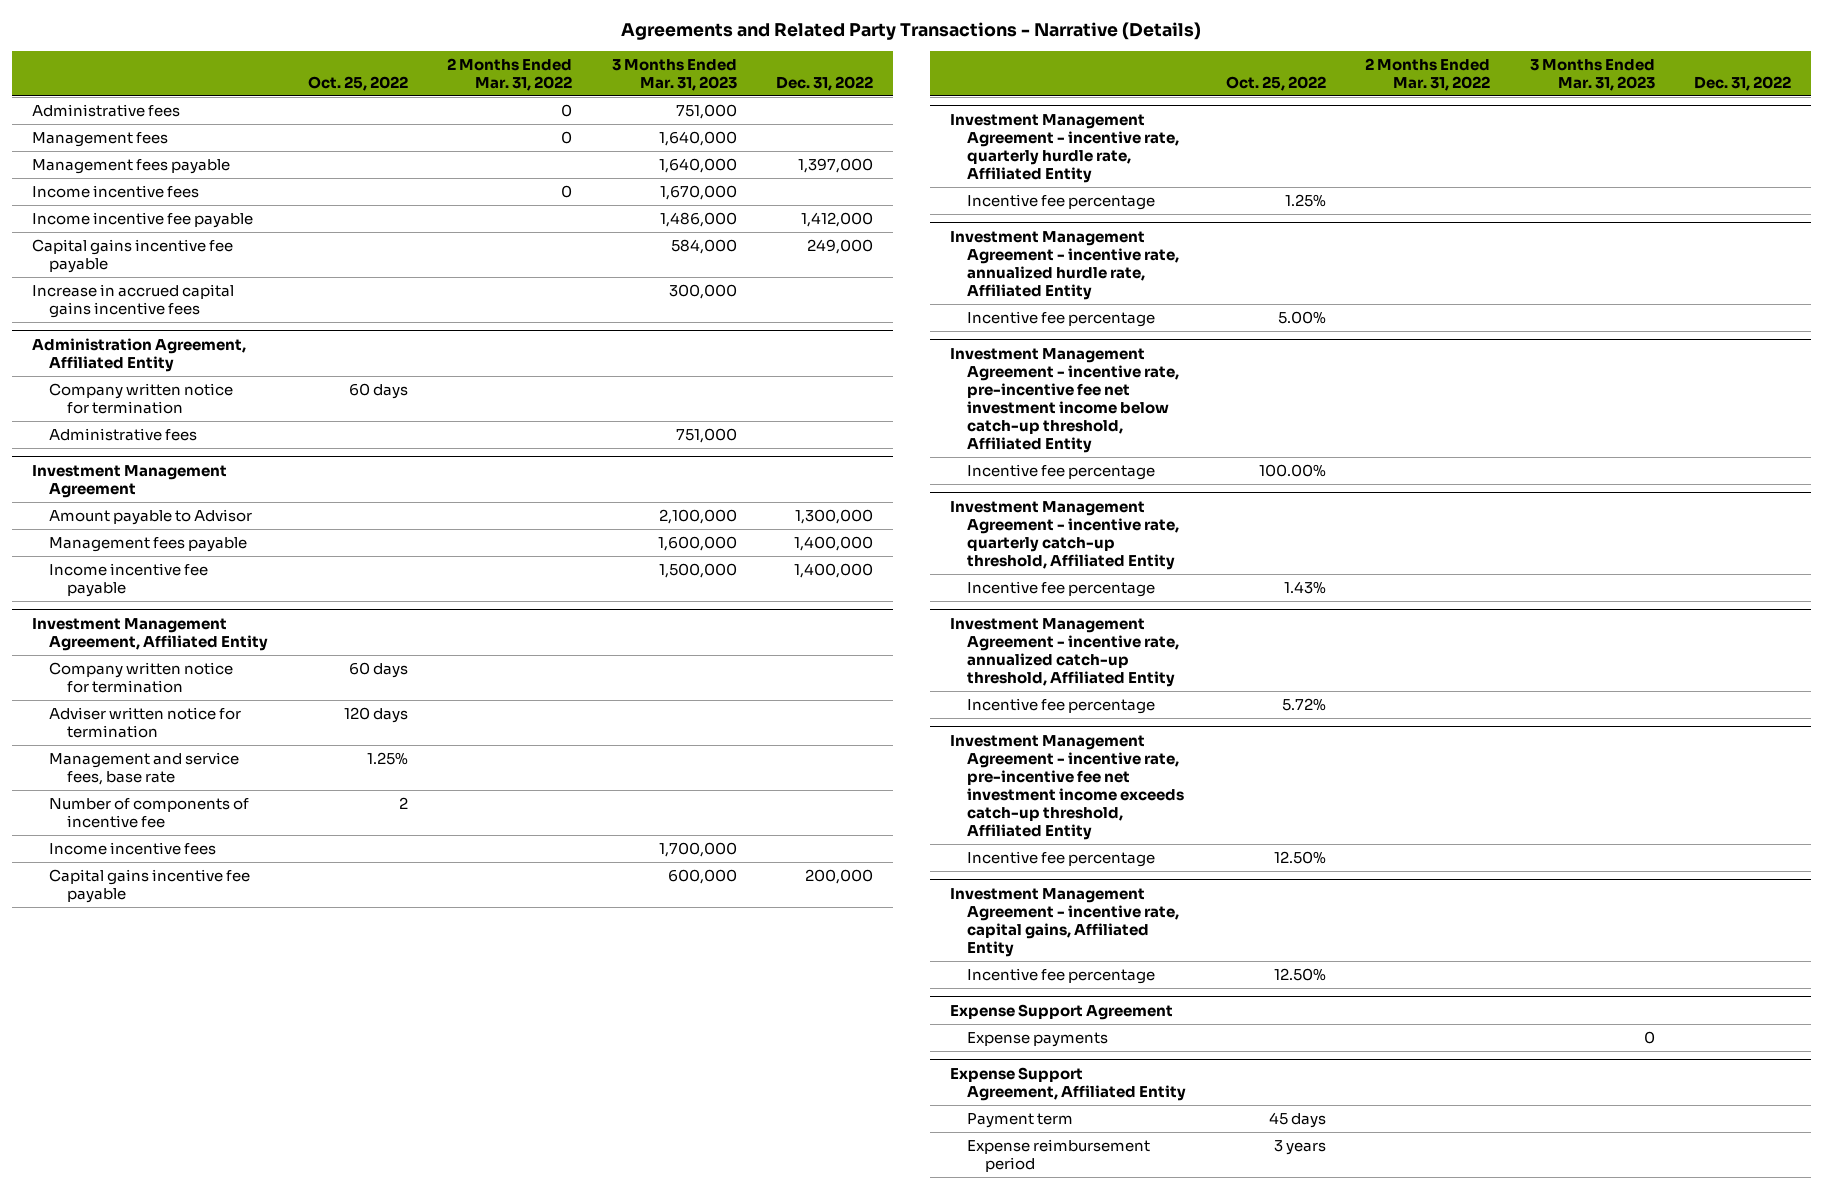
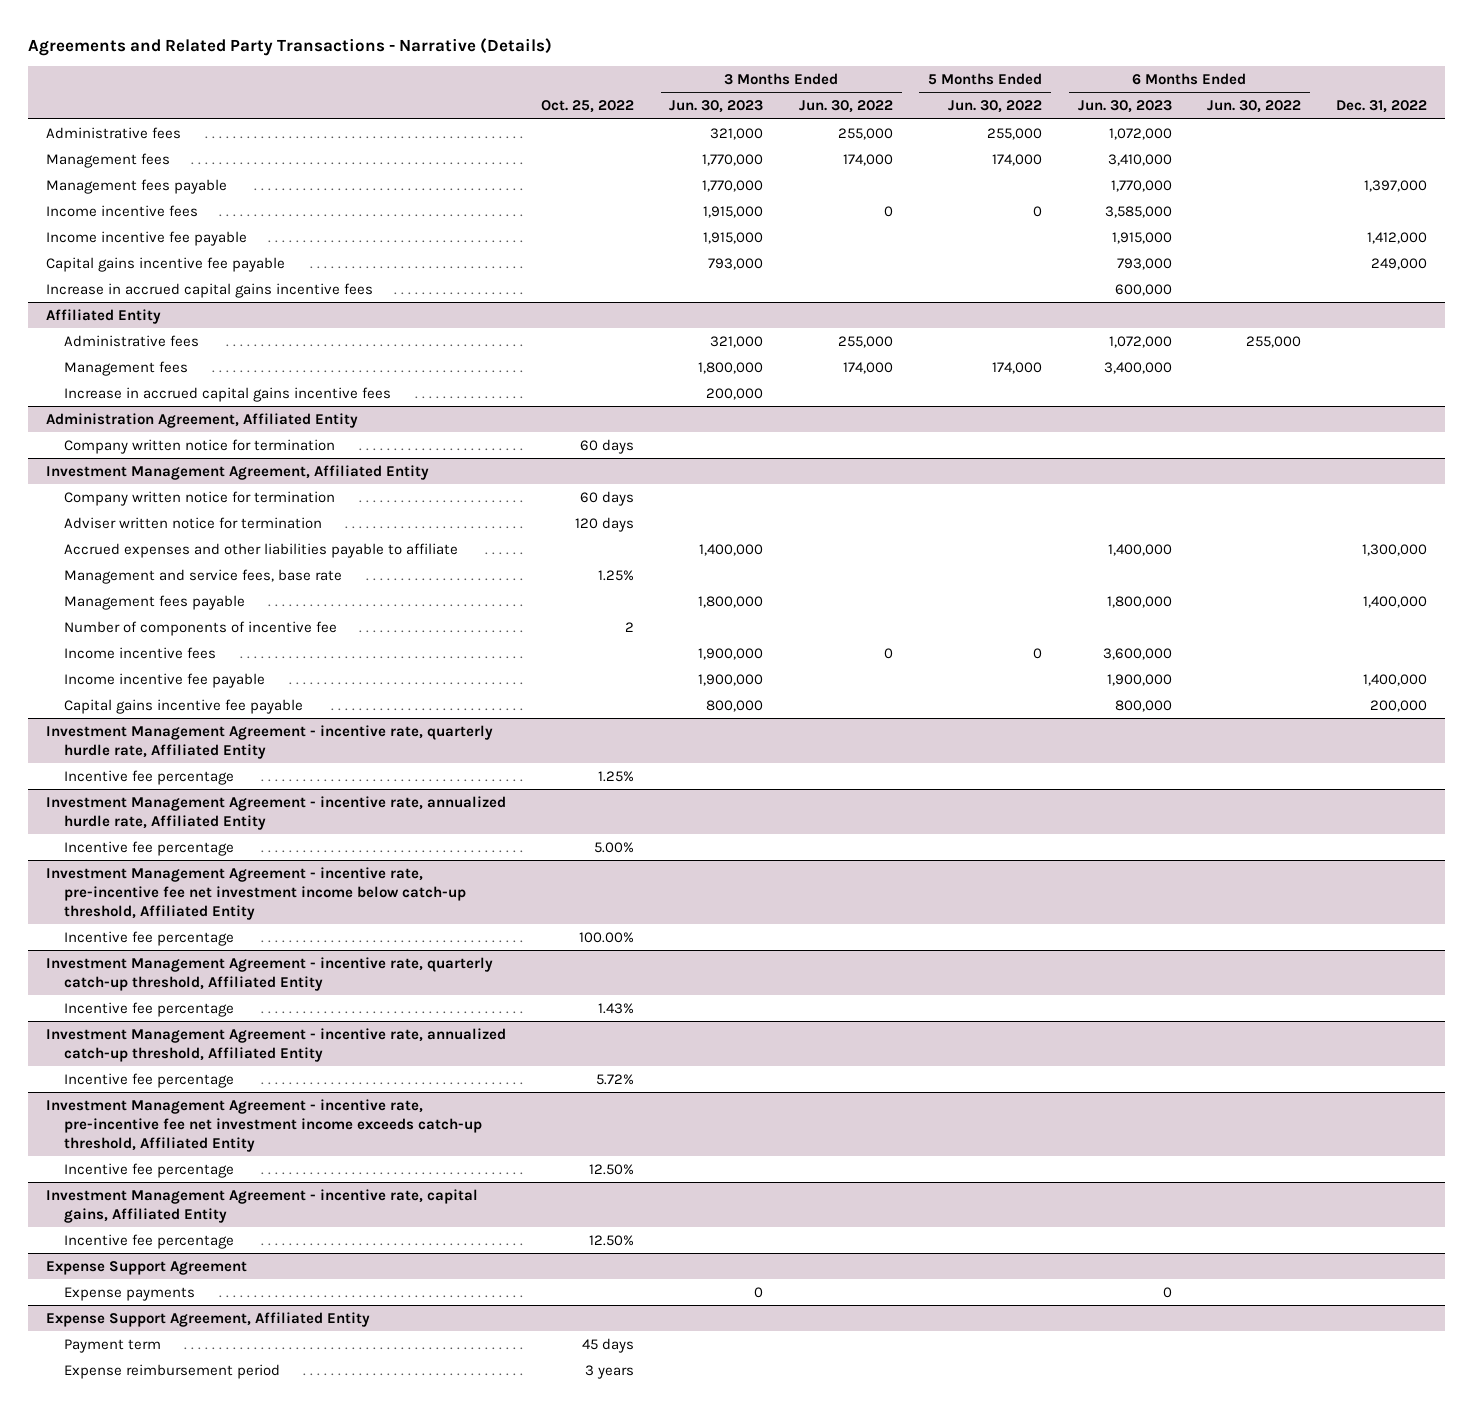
- | Oct. 25, 2022 | 2 Months Ended Mar. 31, 2022 | 3 Months Ended Mar. 31, 2023 | Dec. 31, 2022
+ | Oct. 25, 2022 | 3 Months Ended Jun. 30, 2023 | 3 Months Ended Jun. 30, 2022 | 5 Months Ended Jun. 30, 2022 | 6 Months Ended Jun. 30, 2023 | 6 Months Ended Jun. 30, 2022 | Dec. 31, 2022
+ Affiliated Entity
+ Administrative fees | | 321,000 | 255,000 | | 1,072,000 | 255,000 |
+ Management fees | | 1,800,000 | 174,000 | 174,000 | 3,400,000 | |
+ Increase in accrued capital gains incentive fees | | 200,000 | | | | |
@ Administration Agreement, Affiliated Entity
- Administrative fees | | | 751,000 |
- Investment Management Agreement
- Amount payable to Advisor | | | 2,100,000 | 1,300,000
- Management fees payable | | | 1,600,000 | 1,400,000
- Income incentive fee payable | | | 1,500,000 | 1,400,000
@ Investment Management Agreement, Affiliated Entity
+ Accrued expenses and other liabilities payable to affiliate | | 1,400,000 | | | 1,400,000 | | 1,300,000
+ Management fees payable | | 1,800,000 | | | 1,800,000 | | 1,400,000
+ Income incentive fee payable | | 1,900,000 | | | 1,900,000 | | 1,400,000

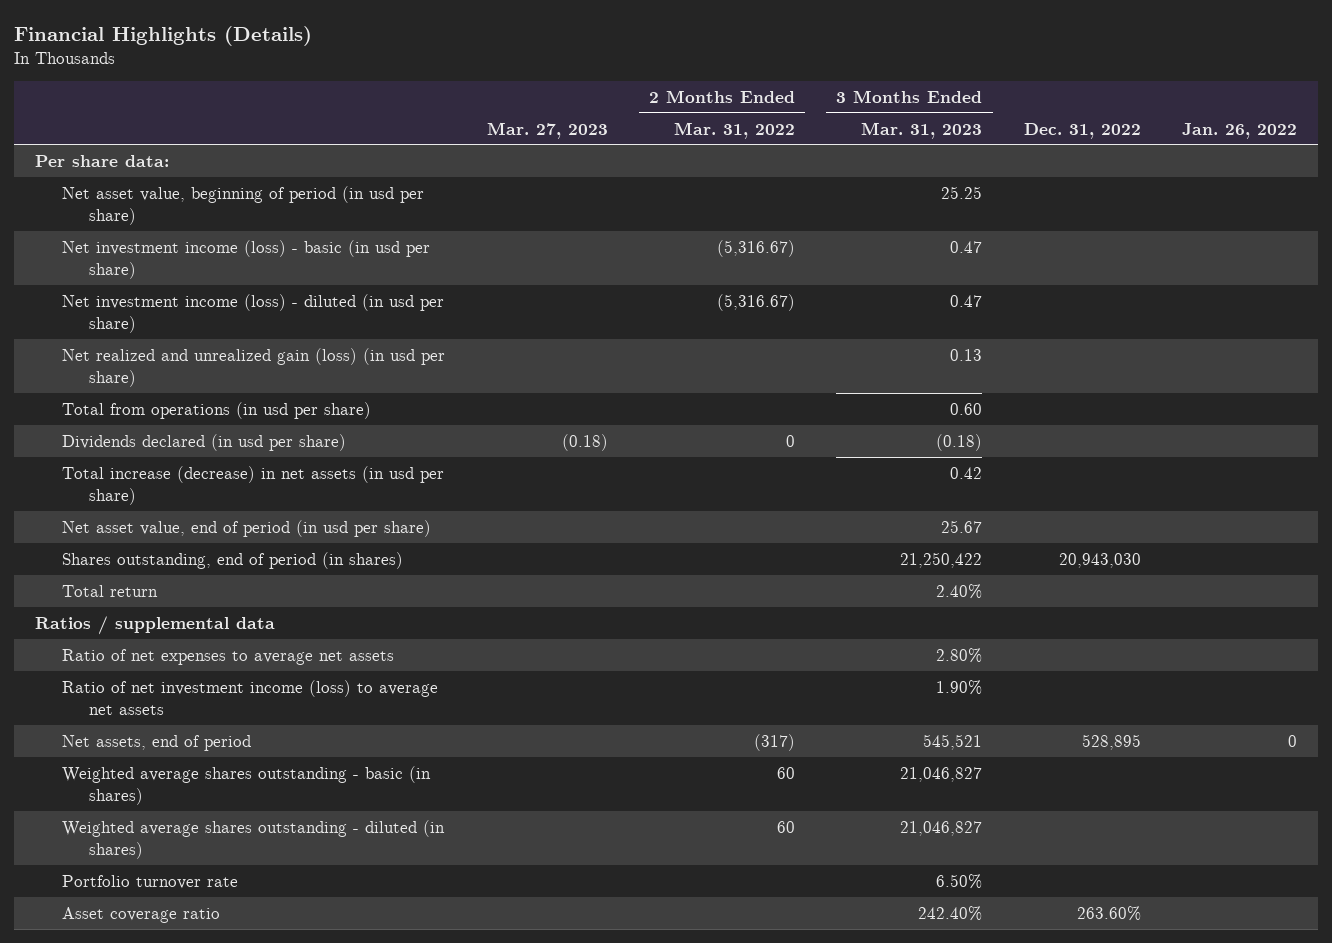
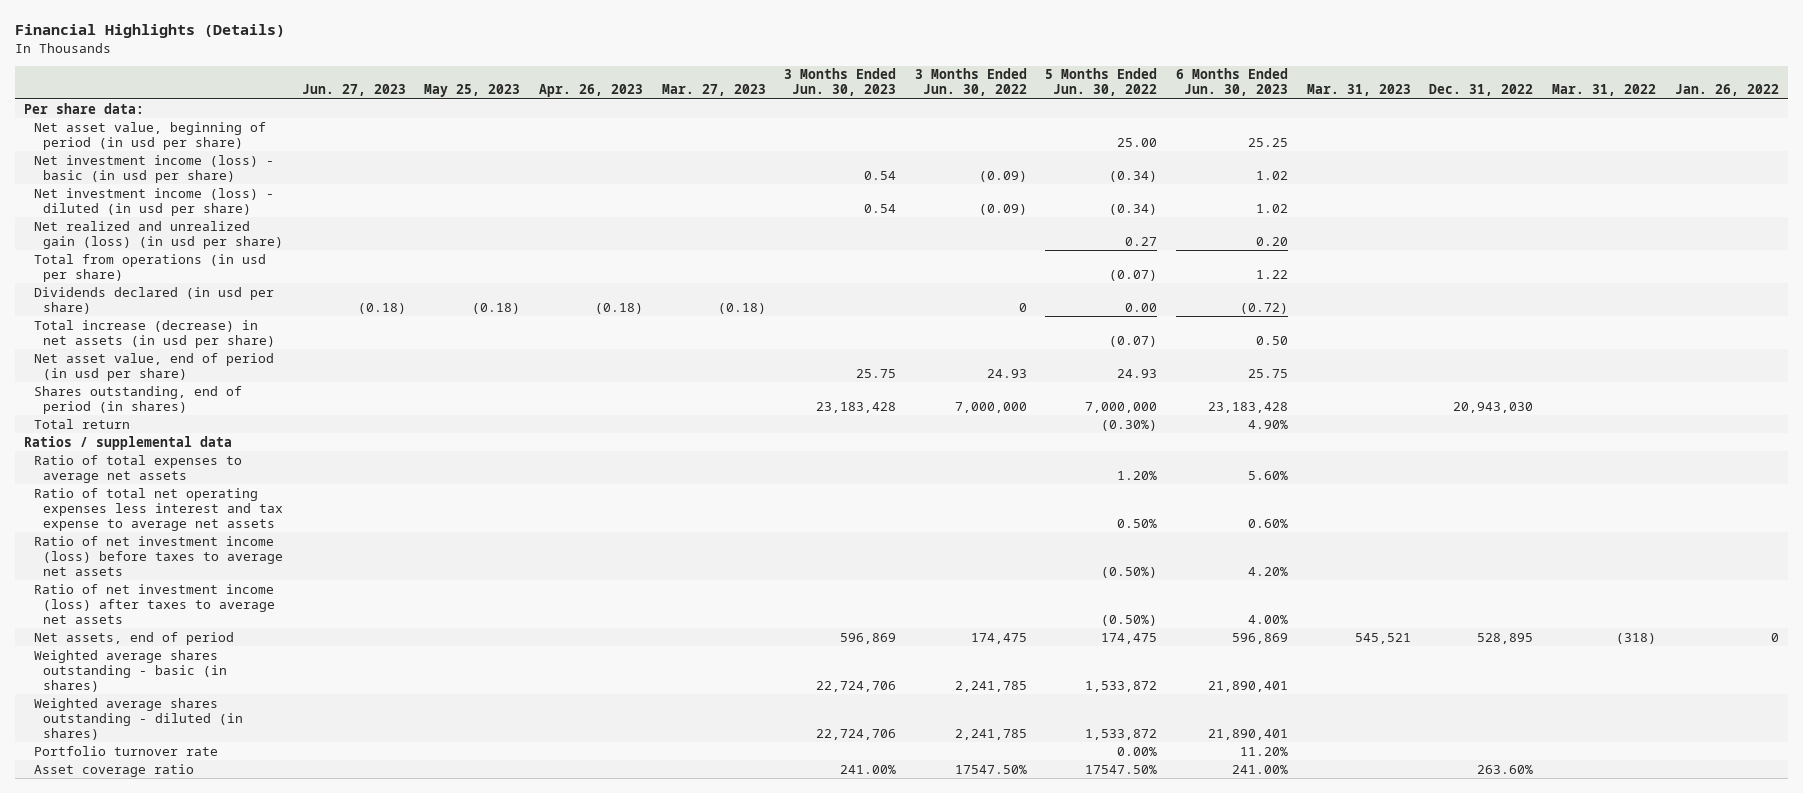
- | Mar. 27, 2023 | 2 Months Ended Mar. 31, 2022 | 3 Months Ended Mar. 31, 2023 | Dec. 31, 2022 | Jan. 26, 2022
+ | Jun. 27, 2023 | May 25, 2023 | Apr. 26, 2023 | Mar. 27, 2023 | 3 Months Ended Jun. 30, 2023 | 3 Months Ended Jun. 30, 2022 | 5 Months Ended Jun. 30, 2022 | 6 Months Ended Jun. 30, 2023 | Mar. 31, 2023 | Dec. 31, 2022 | Mar. 31, 2022 | Jan. 26, 2022
- Ratio of net expenses to average net assets | | | 2.80% | |
- Ratio of net investment income (loss) to average net assets | | | 1.90% | |
+ Ratio of total expenses to average net assets | | | | | | | 1.20% | 5.60% | | | |
+ Ratio of total net operating expenses less interest and tax expense to average net assets | | | | | | | 0.50% | 0.60% | | | |
+ Ratio of net investment income (loss) before taxes to average net assets | | | | | | | (0.50%) | 4.20% | | | |
+ Ratio of net investment income (loss) after taxes to average net assets | | | | | | | (0.50%) | 4.00% | | | |

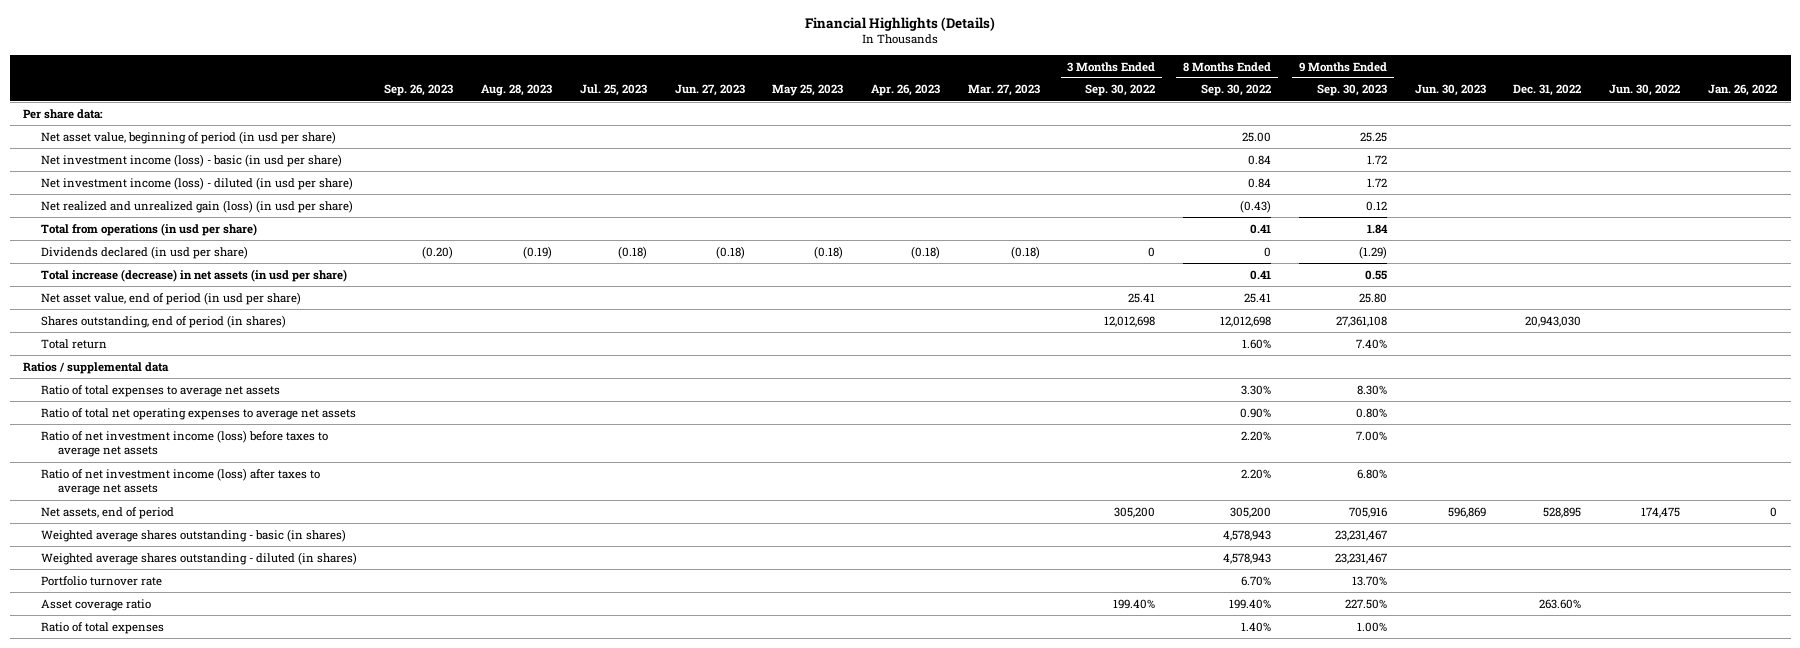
- | Jun. 27, 2023 | May 25, 2023 | Apr. 26, 2023 | Mar. 27, 2023 | 3 Months Ended Jun. 30, 2023 | 3 Months Ended Jun. 30, 2022 | 5 Months Ended Jun. 30, 2022 | 6 Months Ended Jun. 30, 2023 | Mar. 31, 2023 | Dec. 31, 2022 | Mar. 31, 2022 | Jan. 26, 2022
+ | Sep. 26, 2023 | Aug. 28, 2023 | Jul. 25, 2023 | Jun. 27, 2023 | May 25, 2023 | Apr. 26, 2023 | Mar. 27, 2023 | 3 Months Ended Sep. 30, 2022 | 8 Months Ended Sep. 30, 2022 | 9 Months Ended Sep. 30, 2023 | Jun. 30, 2023 | Dec. 31, 2022 | Jun. 30, 2022 | Jan. 26, 2022
- Ratio of total net operating expenses less interest and tax expense to average net assets | | | | | | | 0.50% | 0.60% | | | |
+ Ratio of total net operating expenses to average net assets | | | | | | | | | 0.90% | 0.80% | | | |
+ Ratio of total expenses | | | | | | | | | 1.40% | 1.00% | | | |

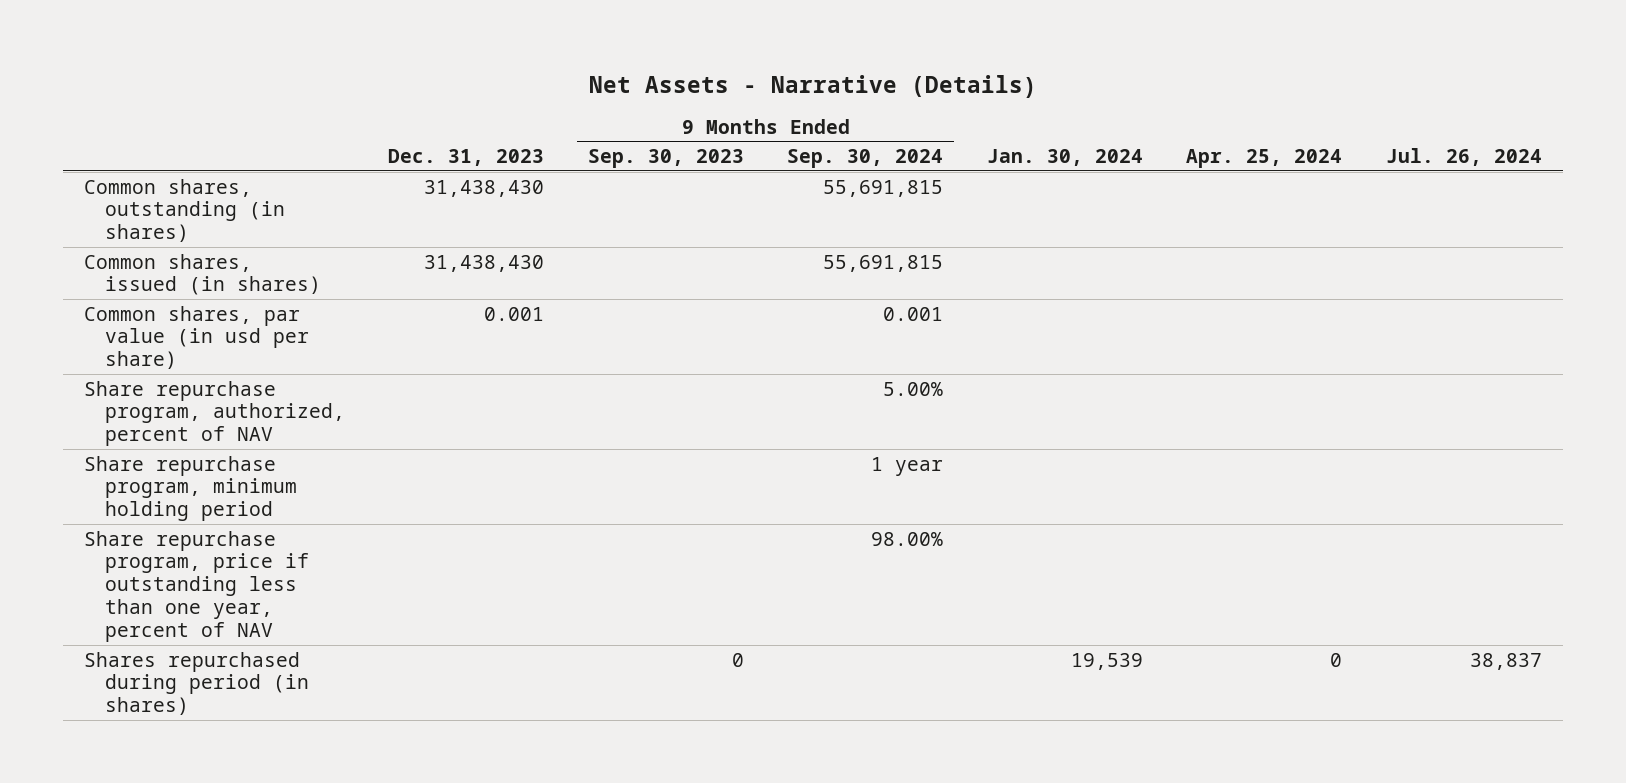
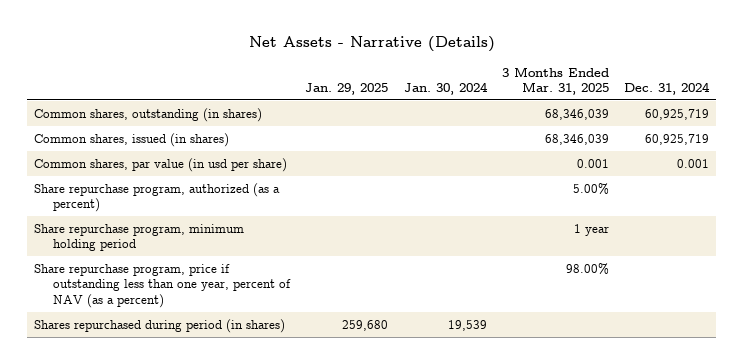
- | Dec. 31, 2023 | 9 Months Ended Sep. 30, 2023 | 9 Months Ended Sep. 30, 2024 | Jan. 30, 2024 | Apr. 25, 2024 | Jul. 26, 2024
+ | Jan. 29, 2025 | Jan. 30, 2024 | 3 Months Ended Mar. 31, 2025 | Dec. 31, 2024
- Share repurchase program, authorized, percent of NAV | | | 5.00% | | |
+ Share repurchase program, authorized (as a percent) | | | 5.00% |
- Share repurchase program, price if outstanding less than one year, percent of NAV | | | 98.00% | | |
+ Share repurchase program, price if outstanding less than one year, percent of NAV (as a percent) | | | 98.00% |

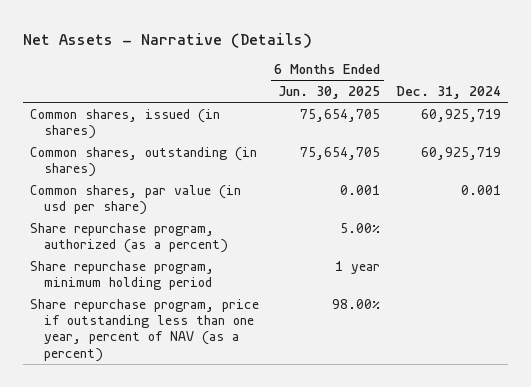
- | Jan. 29, 2025 | Jan. 30, 2024 | 3 Months Ended Mar. 31, 2025 | Dec. 31, 2024
+ | 6 Months Ended Jun. 30, 2025 | Dec. 31, 2024
moved down: Common shares, outstanding (in shares) | 75,654,705 | 60,925,719
- Shares repurchased during period (in shares) | 259,680 | 19,539 | |

